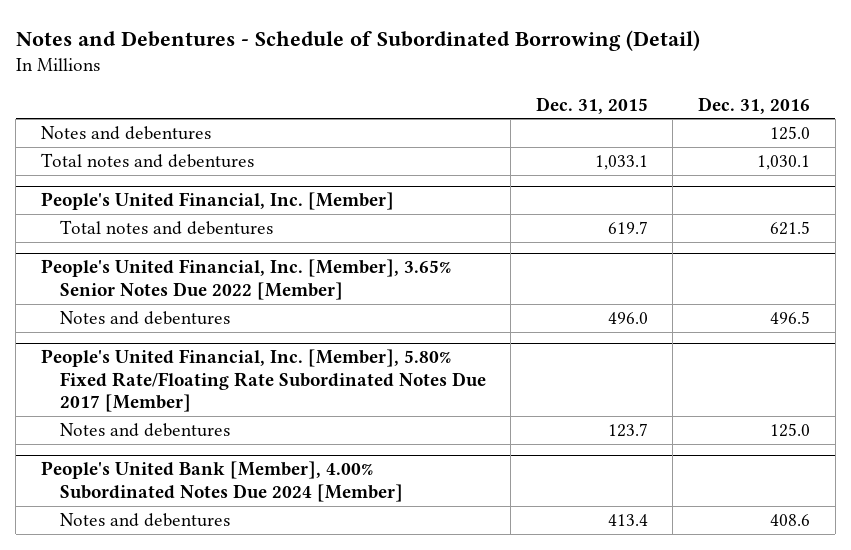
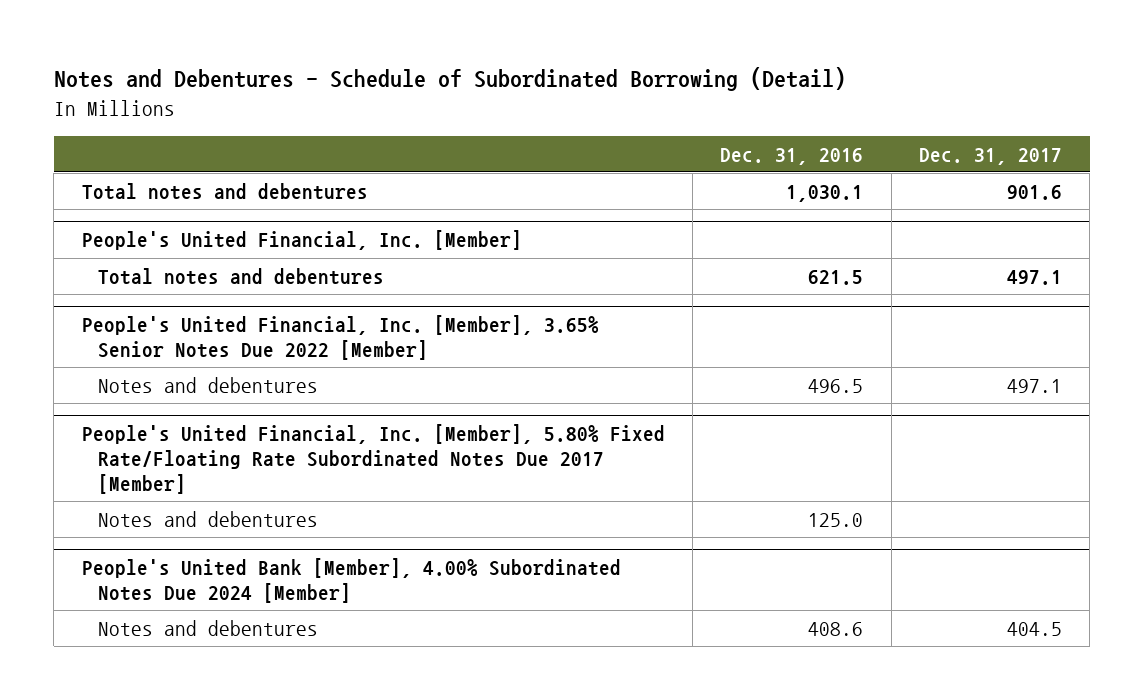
- | Dec. 31, 2015 | Dec. 31, 2016
+ | Dec. 31, 2016 | Dec. 31, 2017
- Notes and debentures | | 125.0

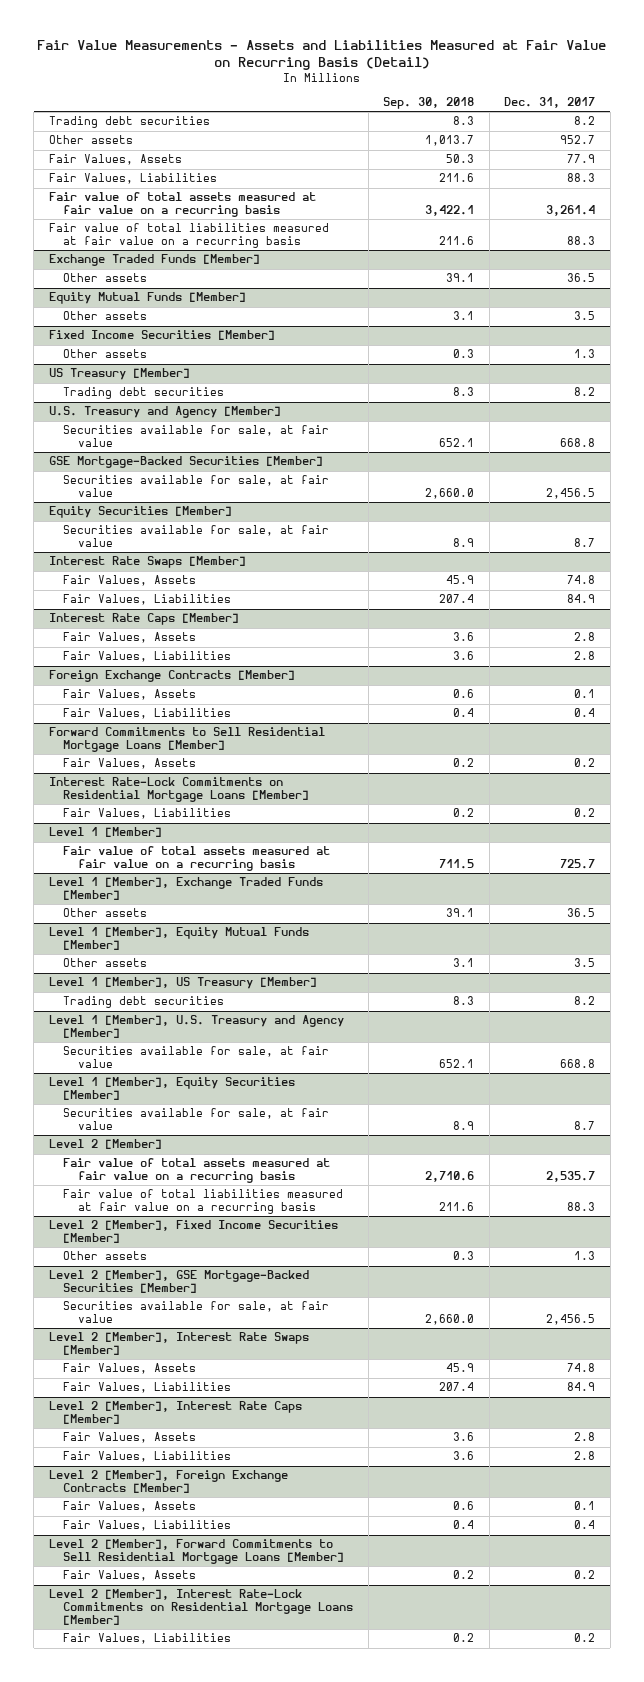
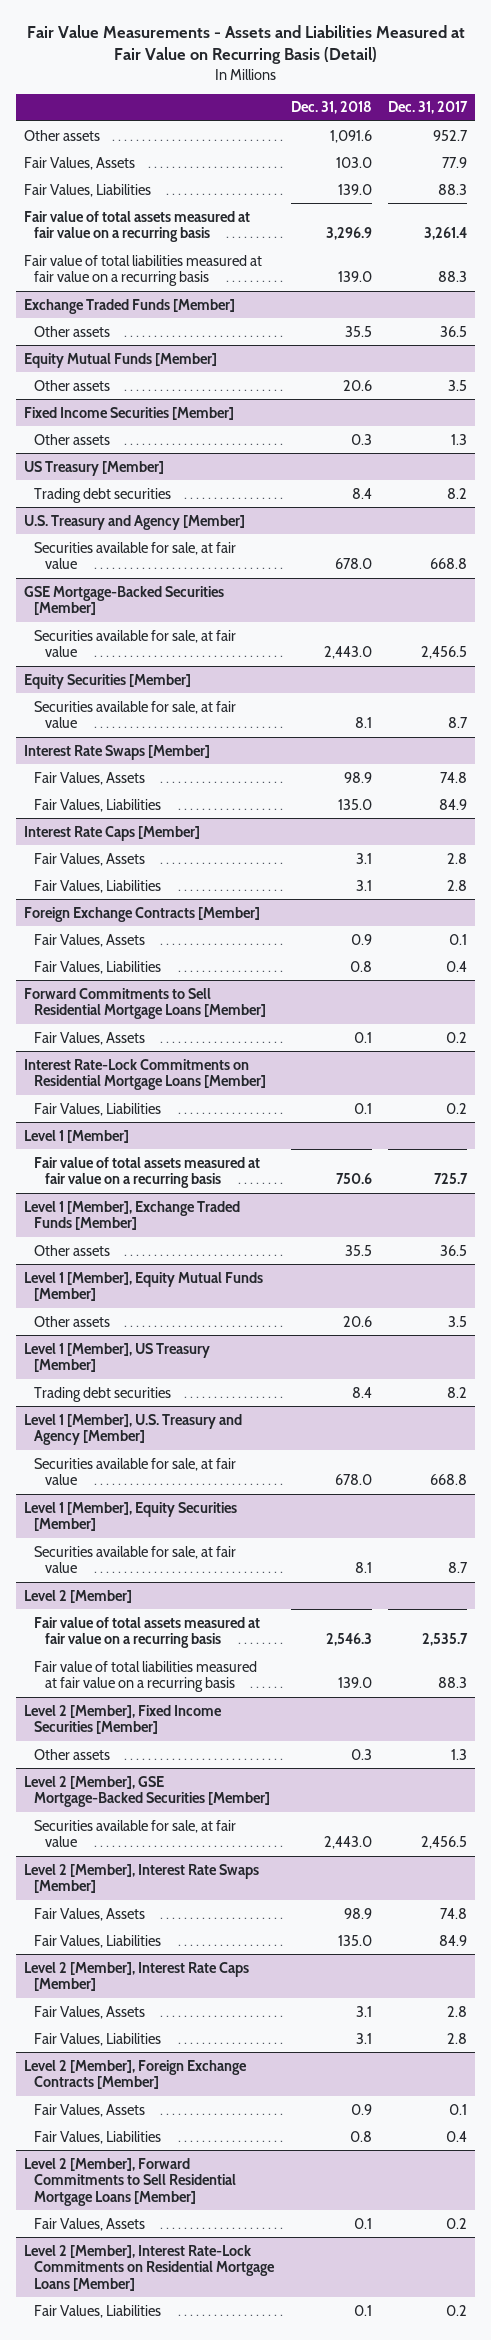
- | Sep. 30, 2018 | Dec. 31, 2017
+ | Dec. 31, 2018 | Dec. 31, 2017
- Trading debt securities | 8.3 | 8.2

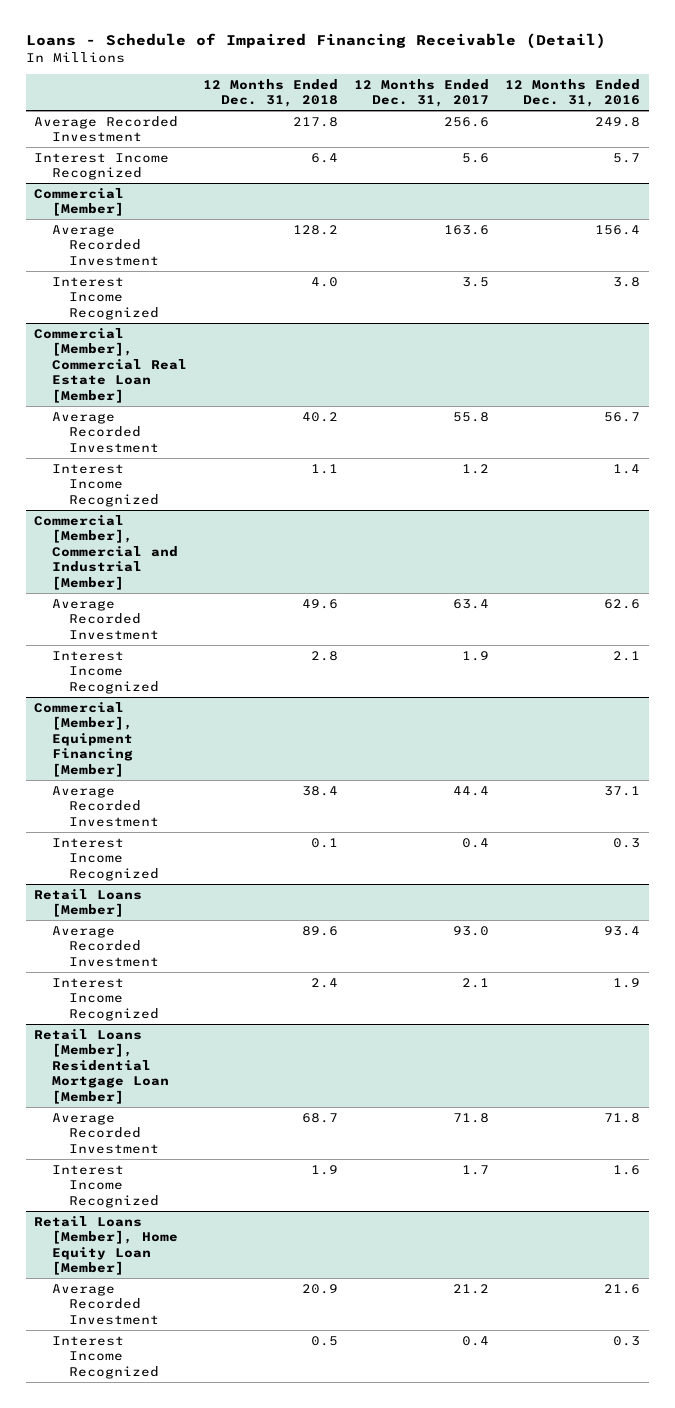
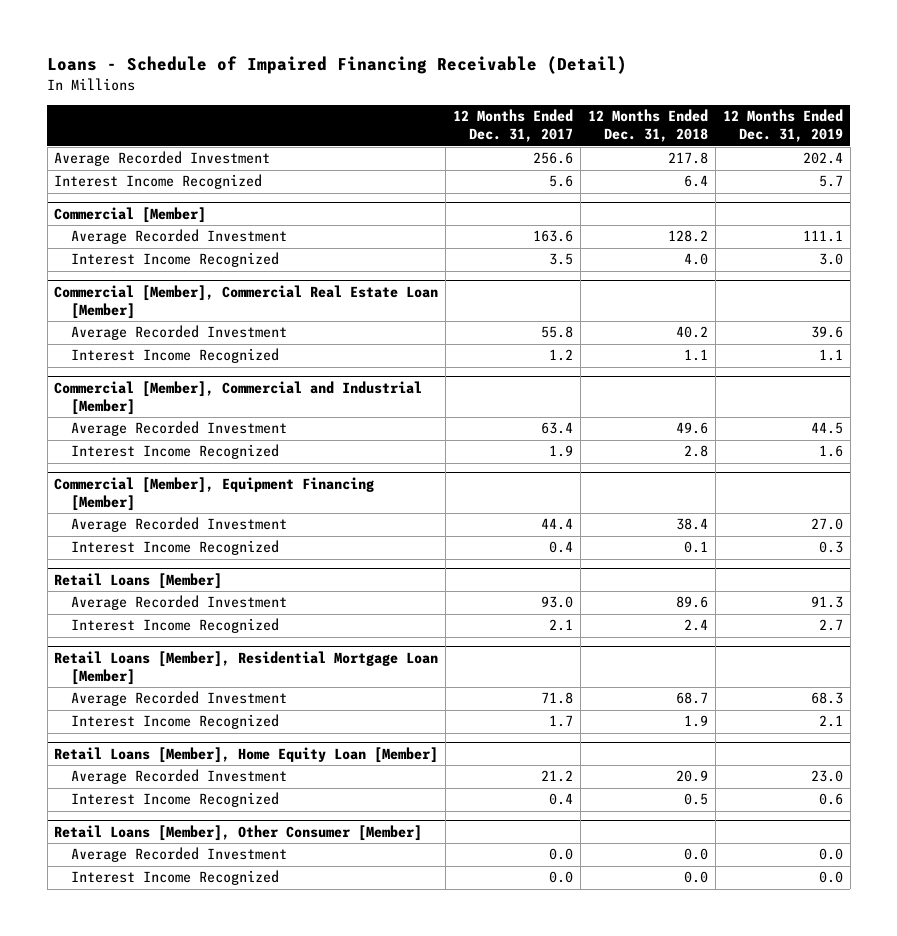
- | 12 Months Ended Dec. 31, 2018 | 12 Months Ended Dec. 31, 2017 | 12 Months Ended Dec. 31, 2016
+ | 12 Months Ended Dec. 31, 2017 | 12 Months Ended Dec. 31, 2018 | 12 Months Ended Dec. 31, 2019
+ Retail Loans [Member], Other Consumer [Member]
+ Average Recorded Investment | 0.0 | 0.0 | 0.0
+ Interest Income Recognized | 0.0 | 0.0 | 0.0

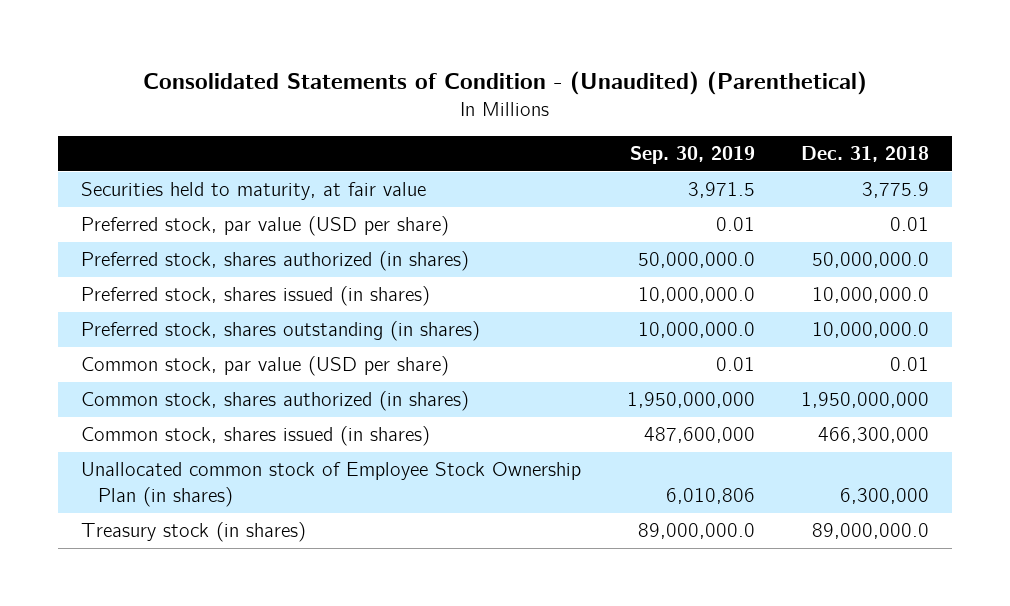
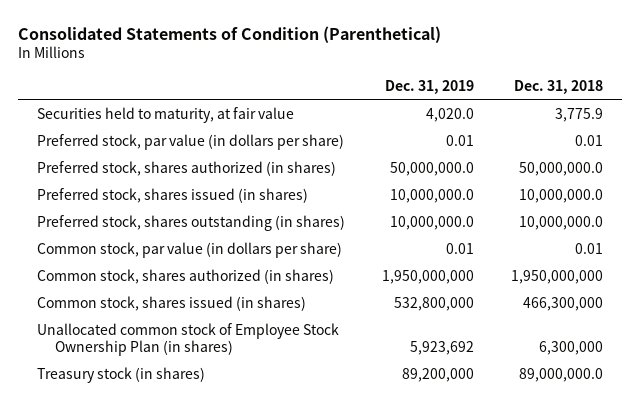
- Consolidated Statements of Condition - (Unaudited) (Parenthetical)
+ Consolidated Statements of Condition (Parenthetical)
- | Sep. 30, 2019 | Dec. 31, 2018
+ | Dec. 31, 2019 | Dec. 31, 2018
- Preferred stock, par value (USD per share) | 0.01 | 0.01
+ Preferred stock, par value (in dollars per share) | 0.01 | 0.01
- Common stock, par value (USD per share) | 0.01 | 0.01
+ Common stock, par value (in dollars per share) | 0.01 | 0.01

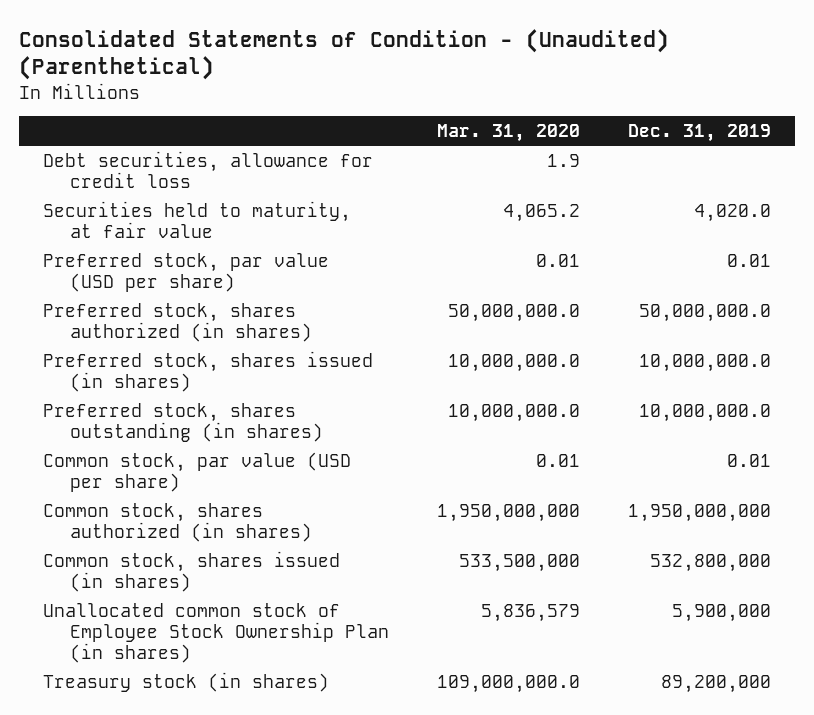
- Consolidated Statements of Condition (Parenthetical)
+ Consolidated Statements of Condition - (Unaudited) (Parenthetical)
- | Dec. 31, 2019 | Dec. 31, 2018
+ | Mar. 31, 2020 | Dec. 31, 2019
+ Debt securities, allowance for credit loss | 1.9 |
- Preferred stock, par value (in dollars per share) | 0.01 | 0.01
+ Preferred stock, par value (USD per share) | 0.01 | 0.01
- Common stock, par value (in dollars per share) | 0.01 | 0.01
+ Common stock, par value (USD per share) | 0.01 | 0.01
- Unallocated common stock of Employee Stock Ownership Plan (in shares) | 5,923,692 | 6,300,000
+ Unallocated common stock of Employee Stock Ownership Plan (in shares) | 5,836,579 | 5,900,000

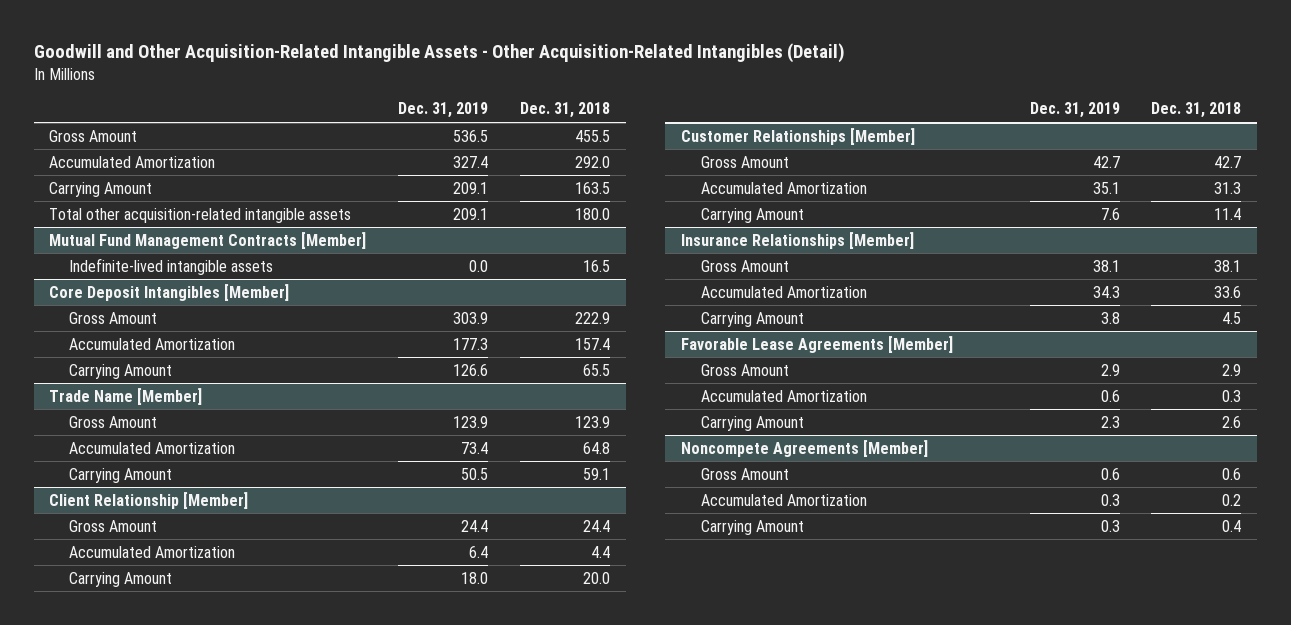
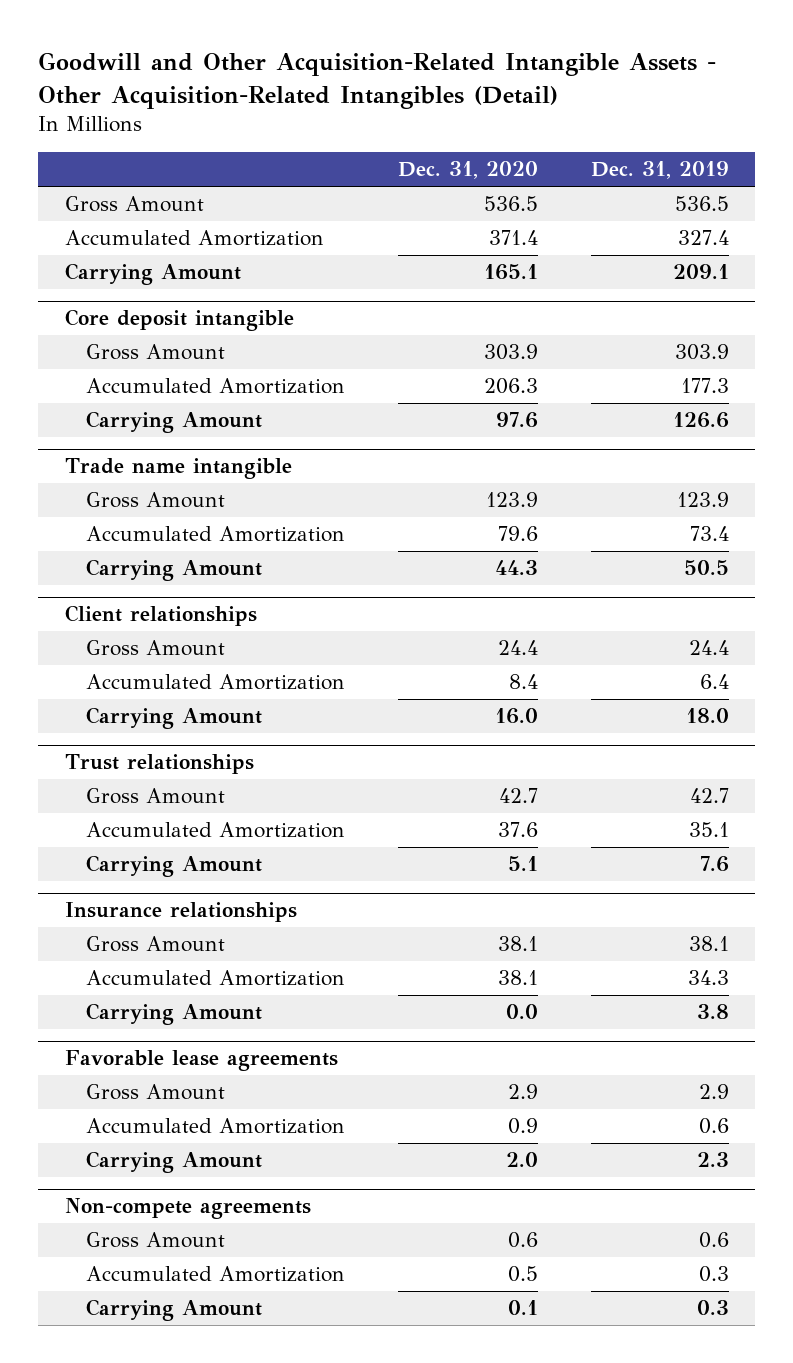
- | Dec. 31, 2019 | Dec. 31, 2018
+ | Dec. 31, 2020 | Dec. 31, 2019
- Total other acquisition-related intangible assets | 209.1 | 180.0
- Mutual Fund Management Contracts [Member]
- Indefinite-lived intangible assets | 0.0 | 16.5
- Core Deposit Intangibles [Member]
+ Core deposit intangible
- Trade Name [Member]
+ Trade name intangible
- Client Relationship [Member]
+ Client relationships
- Customer Relationships [Member]
+ Trust relationships
- Insurance Relationships [Member]
+ Insurance relationships
- Favorable Lease Agreements [Member]
+ Favorable lease agreements
- Noncompete Agreements [Member]
+ Non-compete agreements

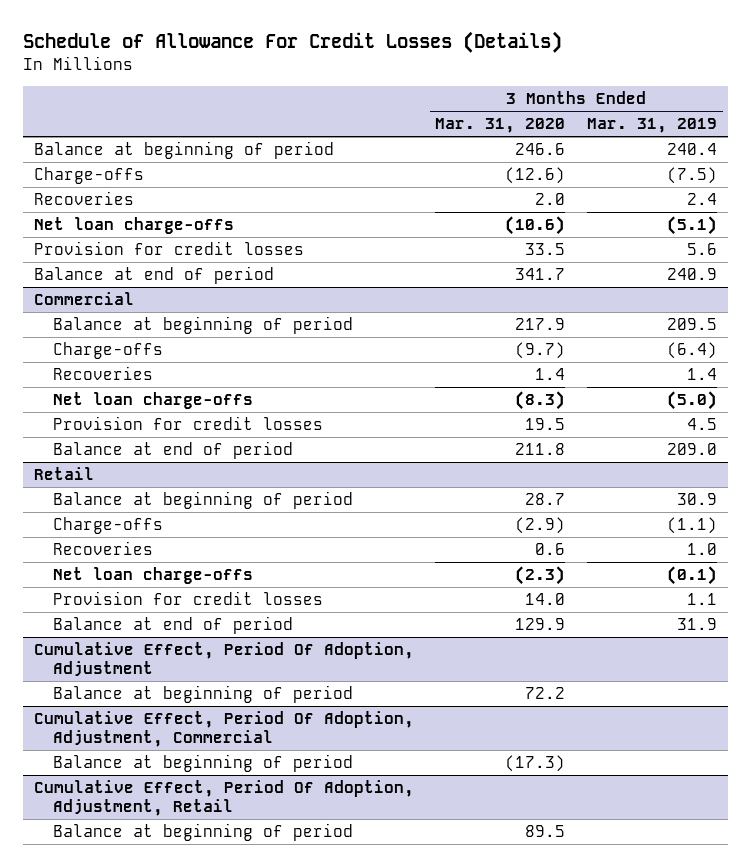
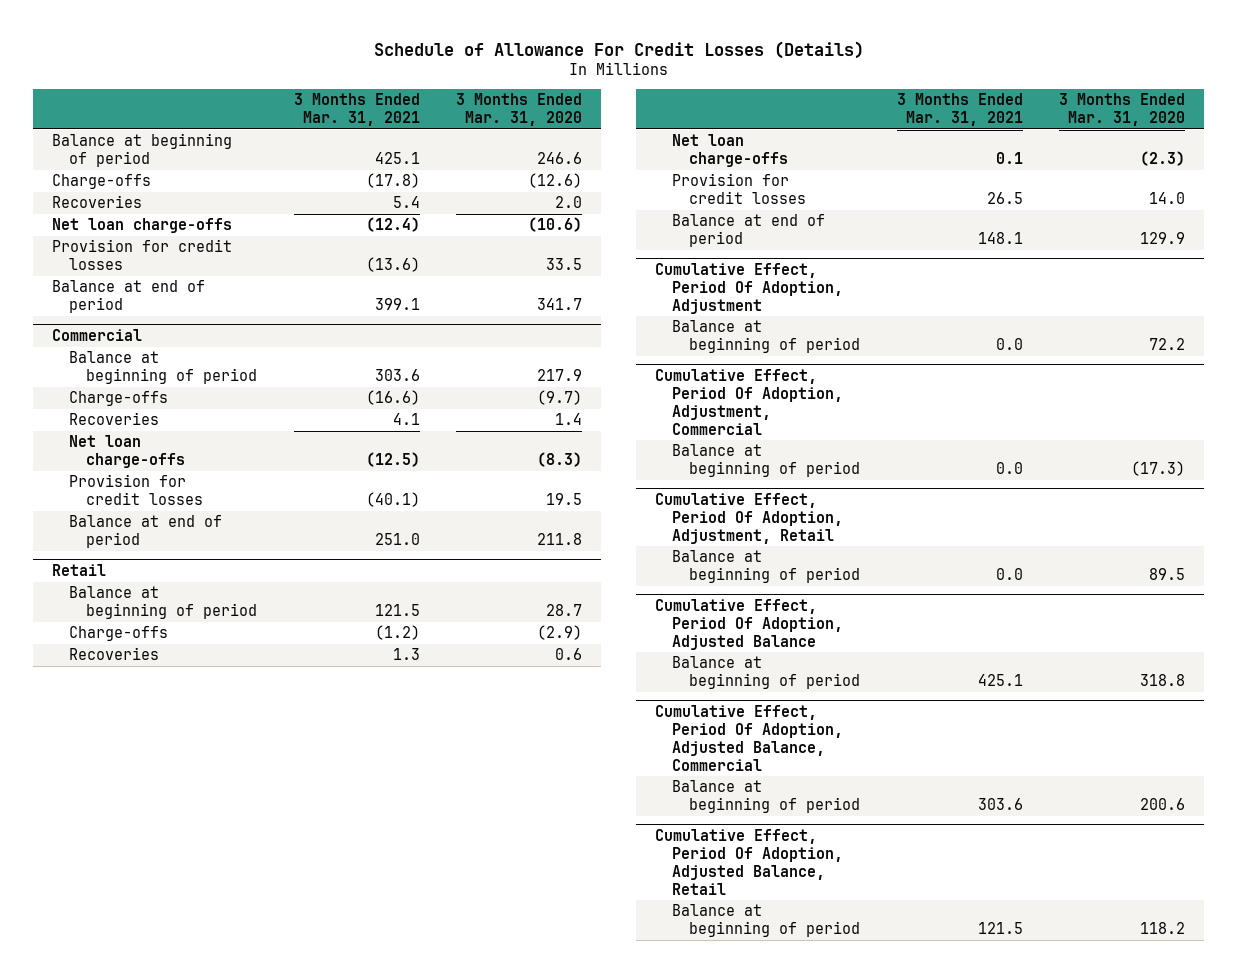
- | 3 Months Ended Mar. 31, 2020 | 3 Months Ended Mar. 31, 2019
+ | 3 Months Ended Mar. 31, 2021 | 3 Months Ended Mar. 31, 2020
+ Cumulative Effect, Period Of Adoption, Adjusted Balance
+ Balance at beginning of period | 425.1 | 318.8
+ Cumulative Effect, Period Of Adoption, Adjusted Balance, Commercial
+ Balance at beginning of period | 303.6 | 200.6
+ Cumulative Effect, Period Of Adoption, Adjusted Balance, Retail
+ Balance at beginning of period | 121.5 | 118.2

